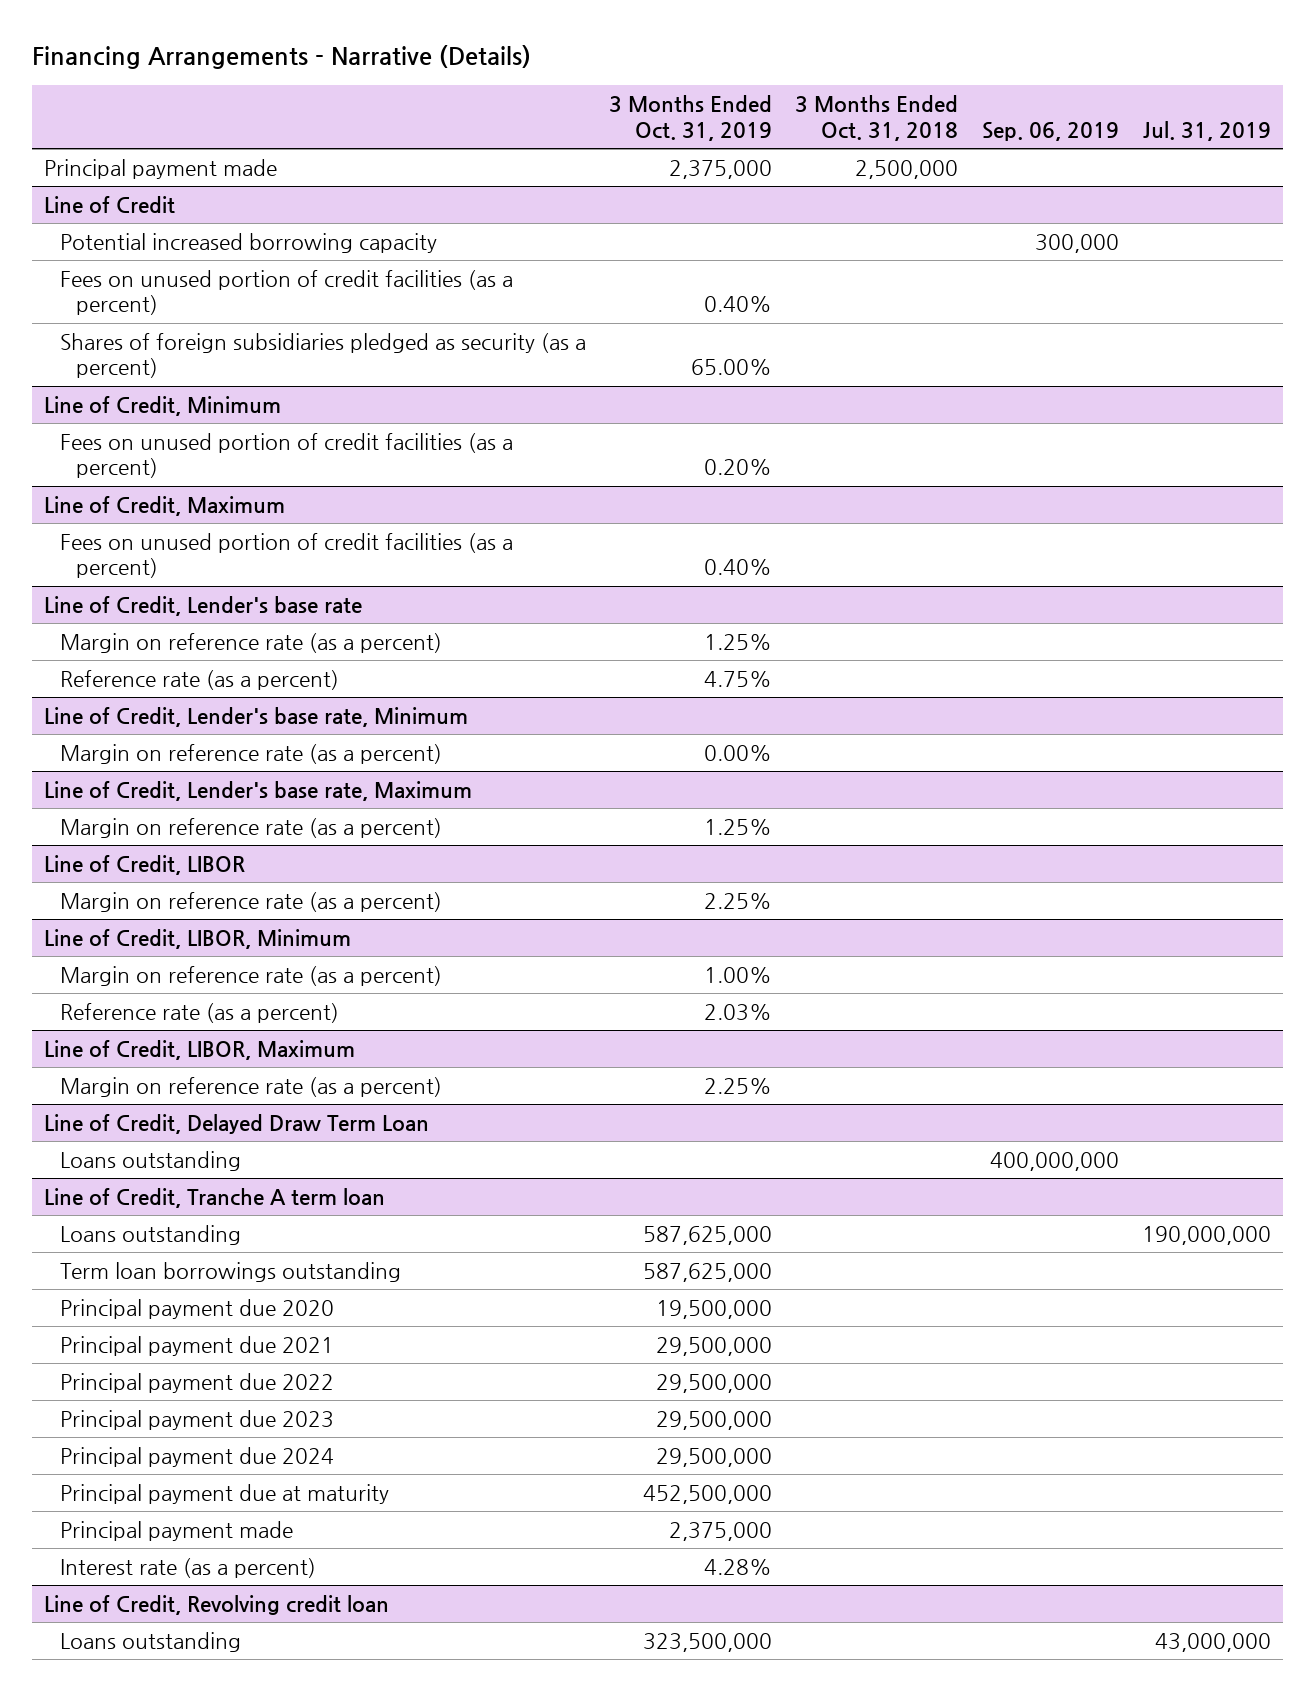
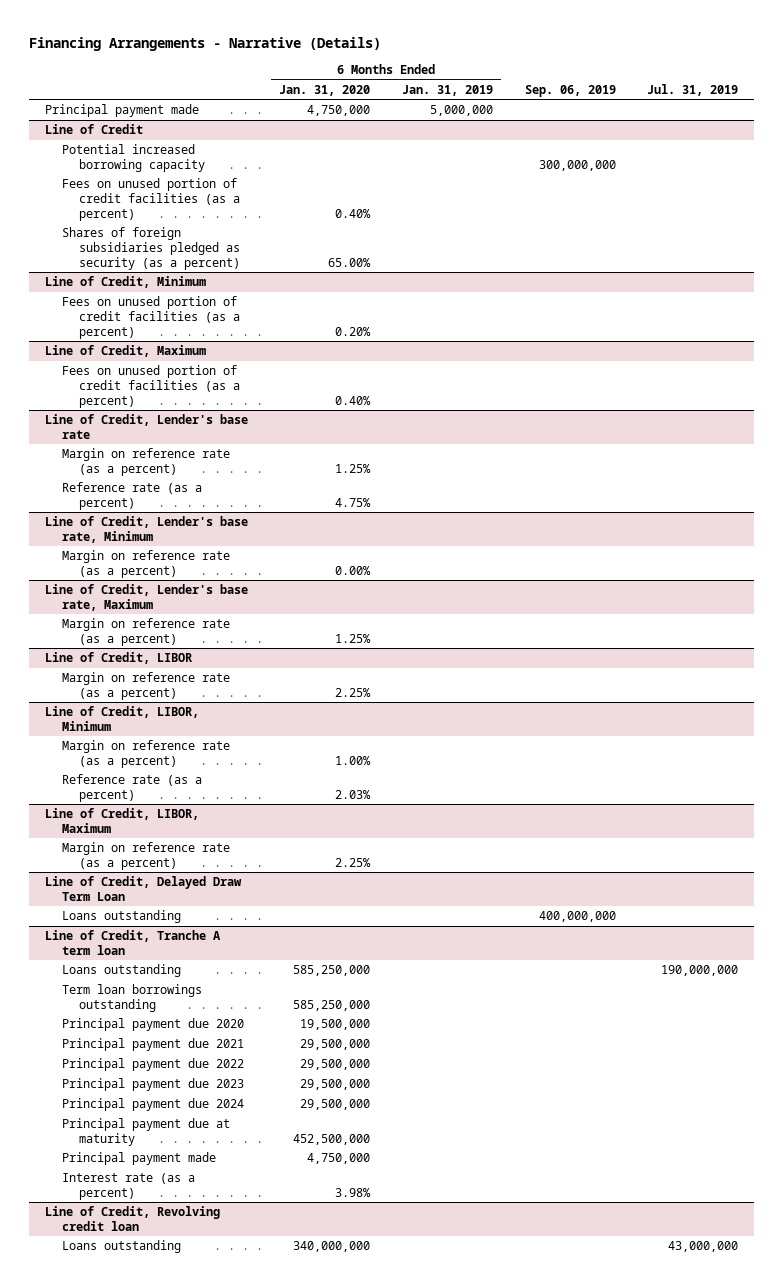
- | 3 Months Ended Oct. 31, 2019 | 3 Months Ended Oct. 31, 2018 | Sep. 06, 2019 | Jul. 31, 2019
+ | 6 Months Ended Jan. 31, 2020 | 6 Months Ended Jan. 31, 2019 | Sep. 06, 2019 | Jul. 31, 2019
@ Line of Credit
- Potential increased borrowing capacity | | | 300,000 |
+ Potential increased borrowing capacity | | | 300,000,000 |

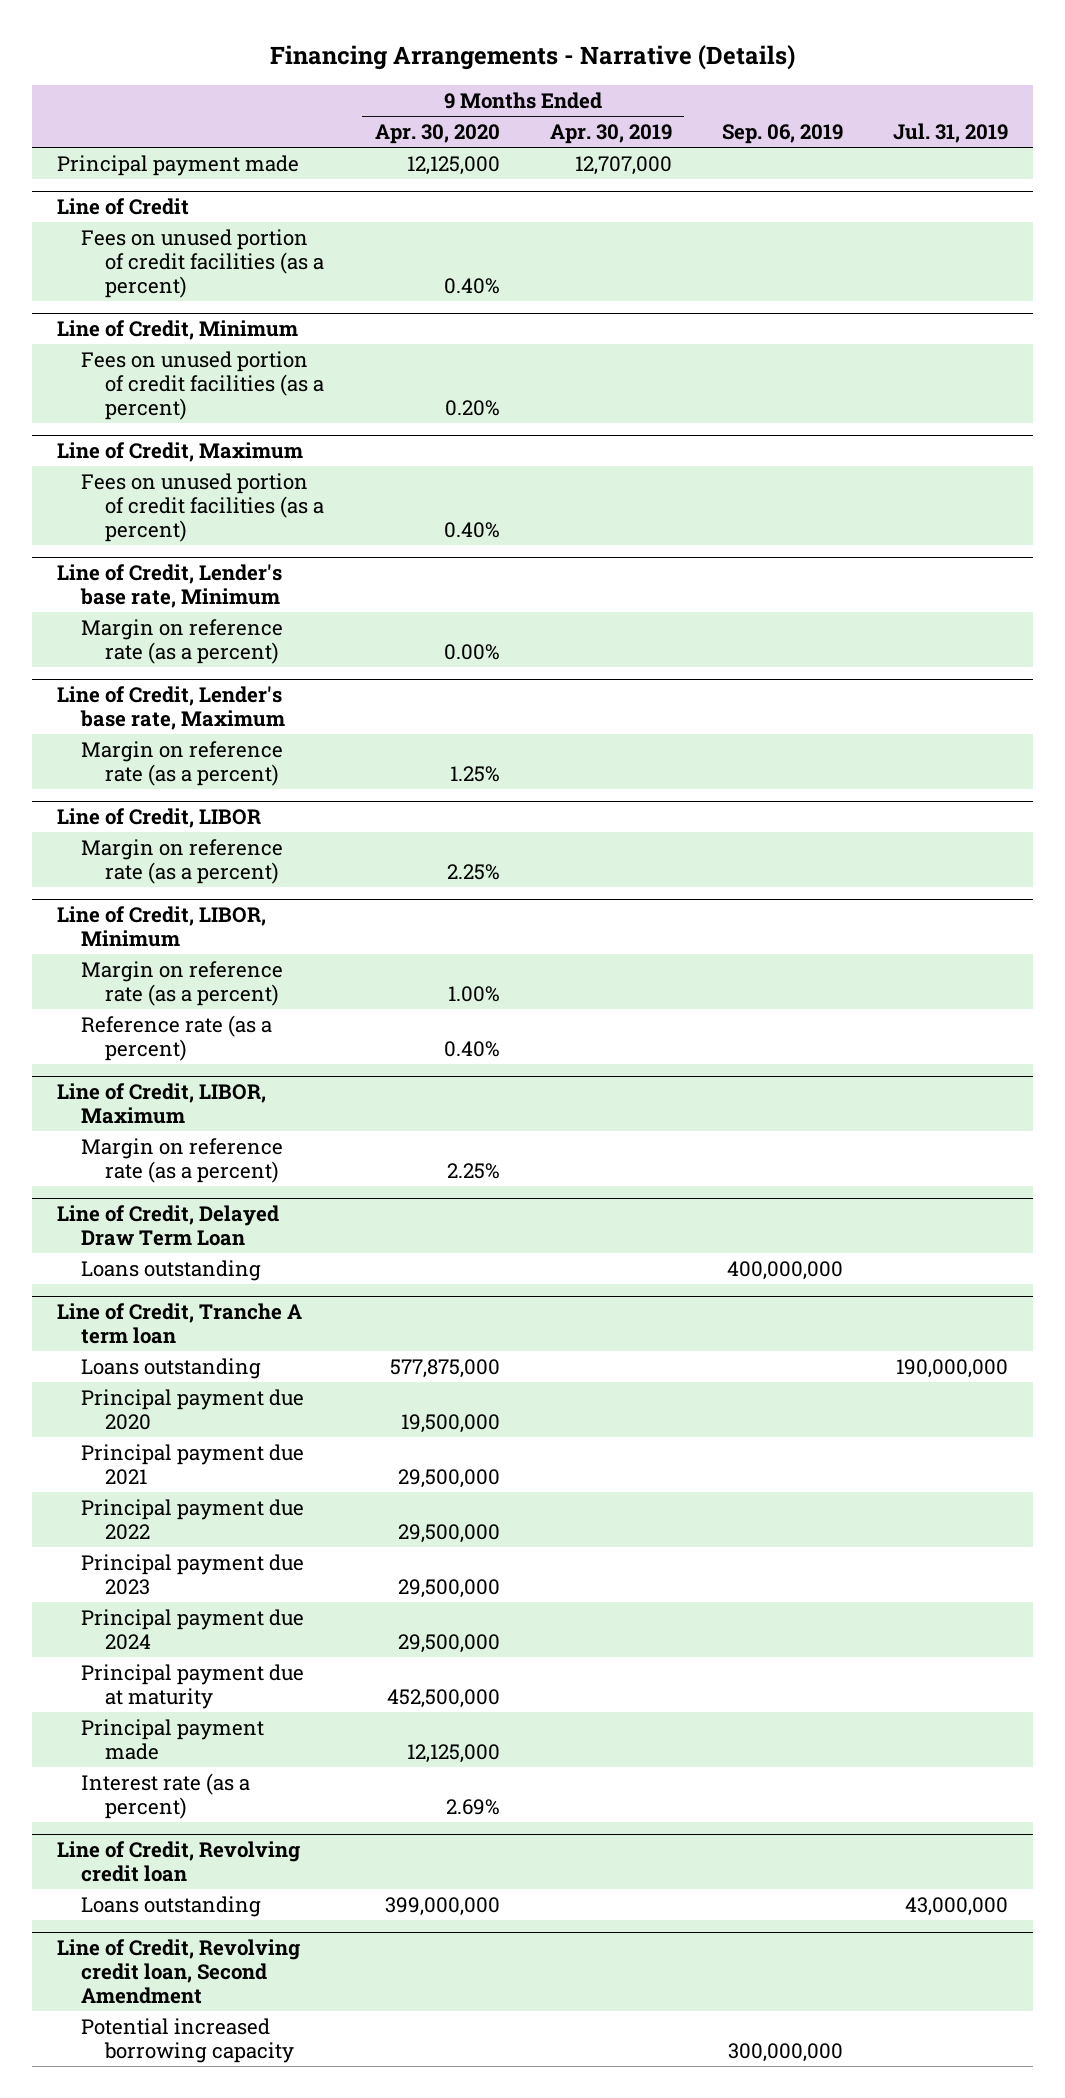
- | 6 Months Ended Jan. 31, 2020 | 6 Months Ended Jan. 31, 2019 | Sep. 06, 2019 | Jul. 31, 2019
+ | 9 Months Ended Apr. 30, 2020 | 9 Months Ended Apr. 30, 2019 | Sep. 06, 2019 | Jul. 31, 2019
@ Line of Credit
- Potential increased borrowing capacity | | | 300,000,000 |
- Shares of foreign subsidiaries pledged as security (as a percent) | 65.00% | | |
- Line of Credit, Lender's base rate
- Margin on reference rate (as a percent) | 1.25% | | |
- Reference rate (as a percent) | 4.75% | | |
@ Line of Credit, Tranche A term loan
- Term loan borrowings outstanding | 585,250,000 | | |
+ Line of Credit, Revolving credit loan, Second Amendment
+ Potential increased borrowing capacity | | | 300,000,000 |

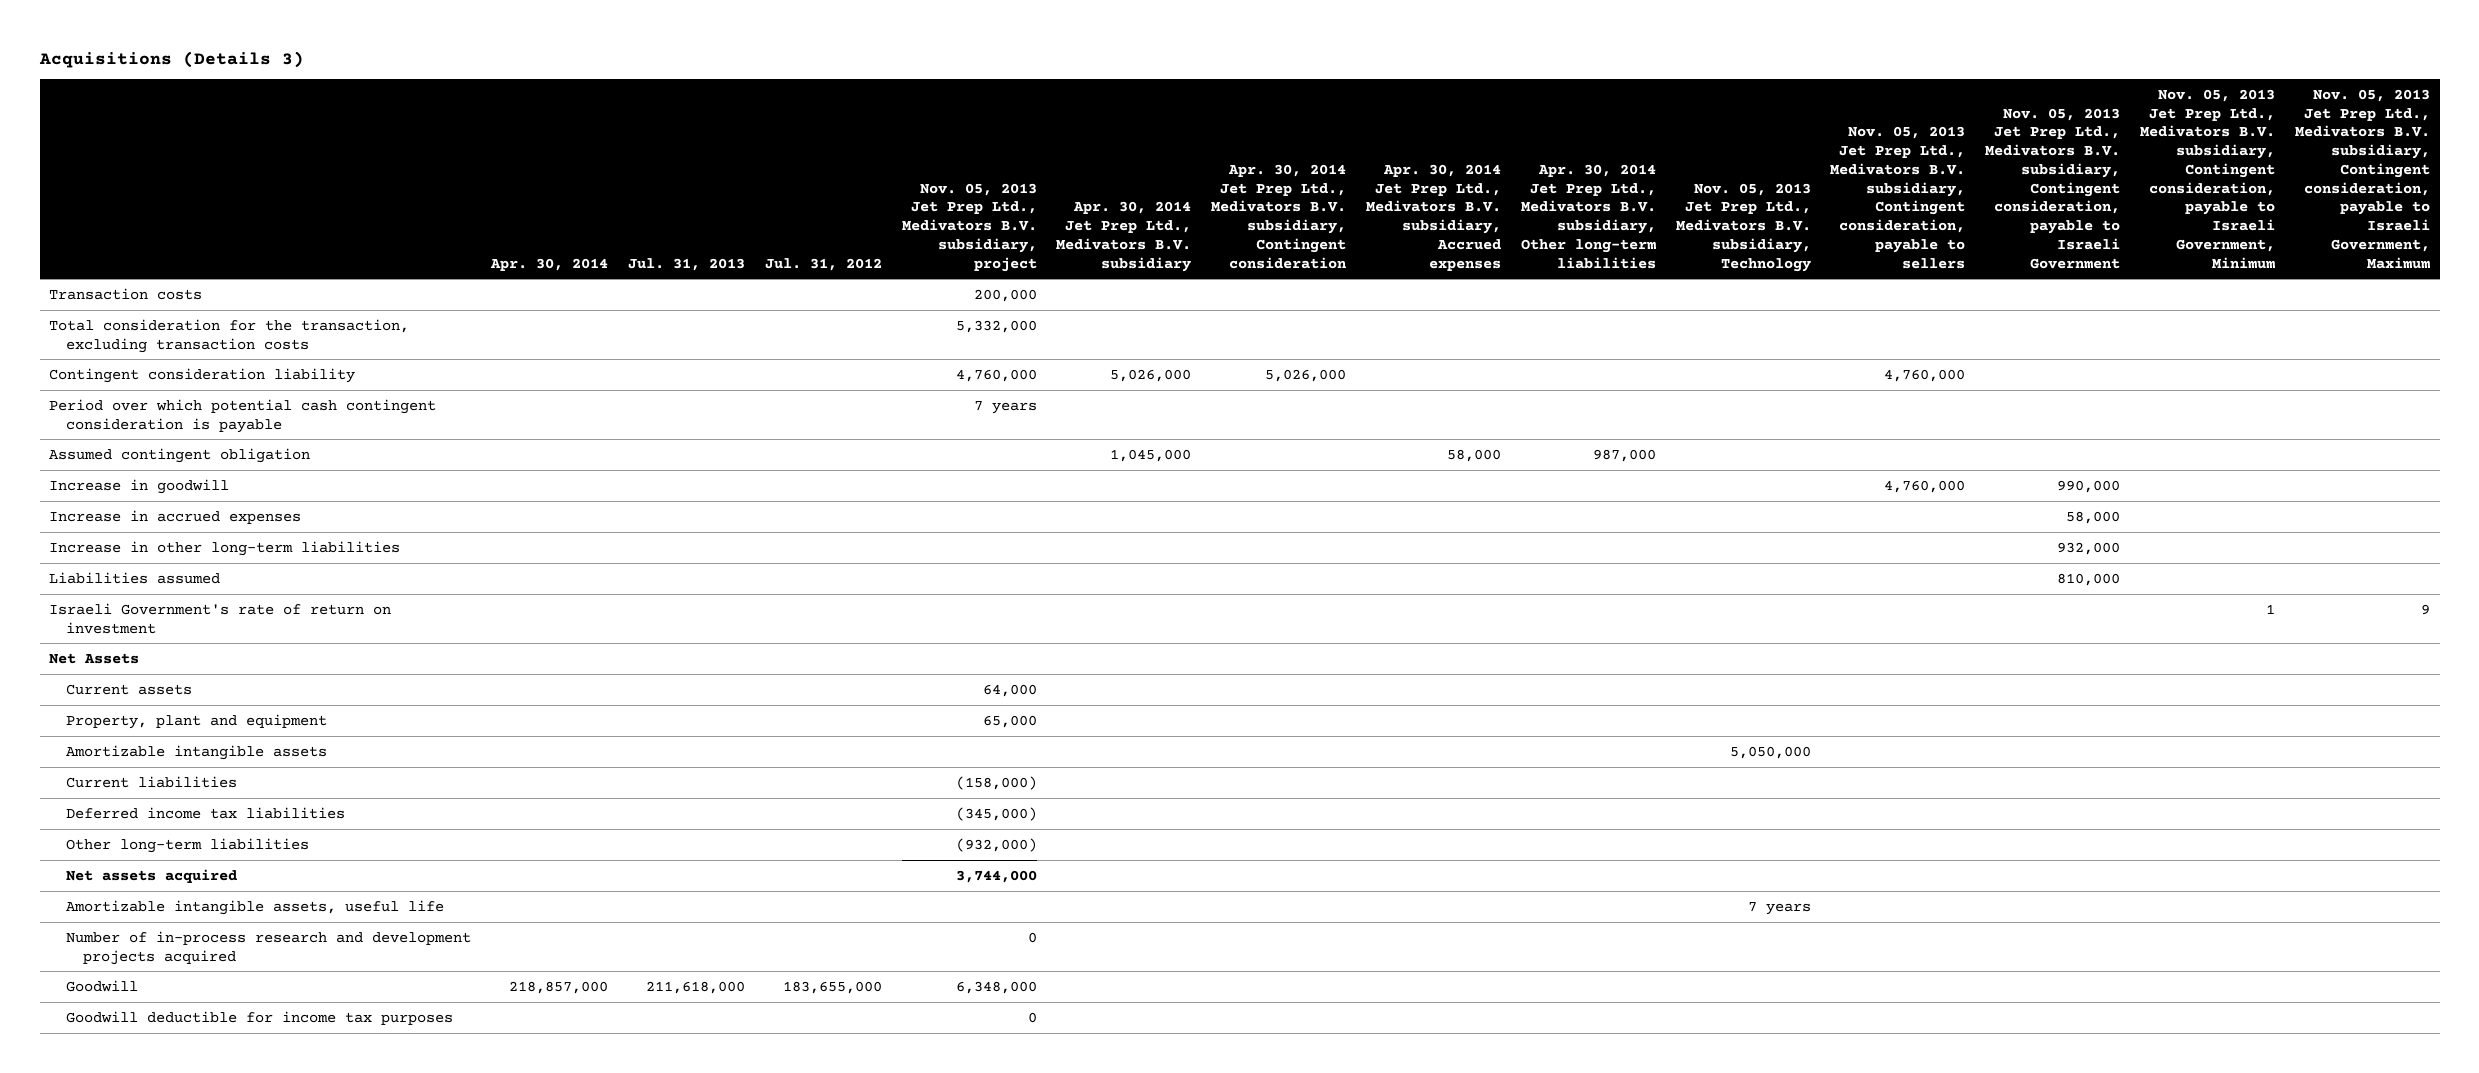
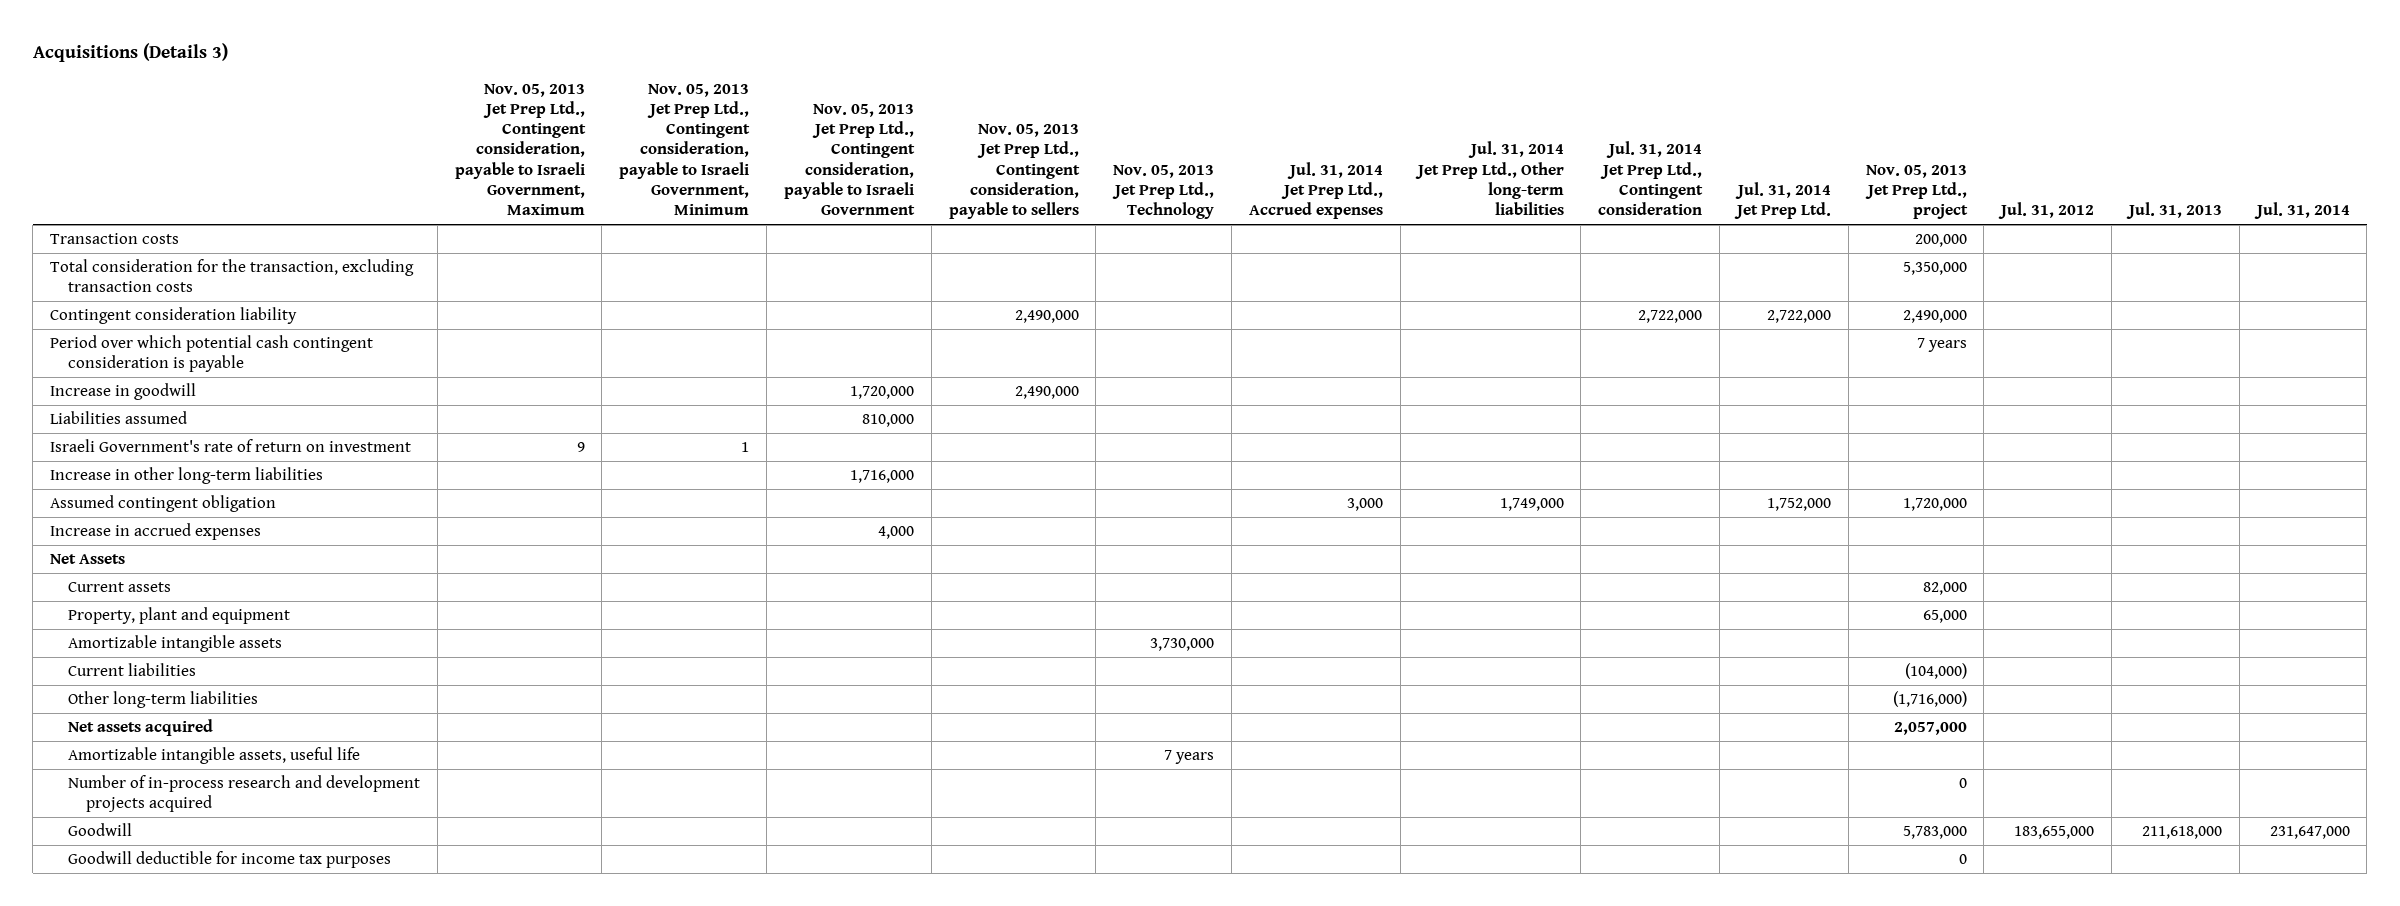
- | Apr. 30, 2014 | Jul. 31, 2013 | Jul. 31, 2012 | Nov. 05, 2013 Jet Prep Ltd., Medivators B.V. subsidiary, project | Apr. 30, 2014 Jet Prep Ltd., Medivators B.V. subsidiary | Apr. 30, 2014 Jet Prep Ltd., Medivators B.V. subsidiary, Contingent consideration | Apr. 30, 2014 Jet Prep Ltd., Medivators B.V. subsidiary, Accrued expenses | Apr. 30, 2014 Jet Prep Ltd., Medivators B.V. subsidiary, Other long-term liabilities | Nov. 05, 2013 Jet Prep Ltd., Medivators B.V. subsidiary, Technology | Nov. 05, 2013 Jet Prep Ltd., Medivators B.V. subsidiary, Contingent consideration, payable to sellers | Nov. 05, 2013 Jet Prep Ltd., Medivators B.V. subsidiary, Contingent consideration, payable to Israeli Government | Nov. 05, 2013 Jet Prep Ltd., Medivators B.V. subsidiary, Contingent consideration, payable to Israeli Government, Minimum | Nov. 05, 2013 Jet Prep Ltd., Medivators B.V. subsidiary, Contingent consideration, payable to Israeli Government, Maximum
+ | Nov. 05, 2013 Jet Prep Ltd., Contingent consideration, payable to Israeli Government, Maximum | Nov. 05, 2013 Jet Prep Ltd., Contingent consideration, payable to Israeli Government, Minimum | Nov. 05, 2013 Jet Prep Ltd., Contingent consideration, payable to Israeli Government | Nov. 05, 2013 Jet Prep Ltd., Contingent consideration, payable to sellers | Nov. 05, 2013 Jet Prep Ltd., Technology | Jul. 31, 2014 Jet Prep Ltd., Accrued expenses | Jul. 31, 2014 Jet Prep Ltd., Other long-term liabilities | Jul. 31, 2014 Jet Prep Ltd., Contingent consideration | Jul. 31, 2014 Jet Prep Ltd. | Nov. 05, 2013 Jet Prep Ltd., project | Jul. 31, 2012 | Jul. 31, 2013 | Jul. 31, 2014
moved down: Increase in other long-term liabilities | | | 1,716,000 | | | | | | | | | |
moved down: Assumed contingent obligation | | | | | | 3,000 | 1,749,000 | | 1,752,000 | 1,720,000 | | |
moved down: Increase in accrued expenses | | | 4,000 | | | | | | | | | |
- Deferred income tax liabilities | | | | (345,000) | | | | | | | | |

